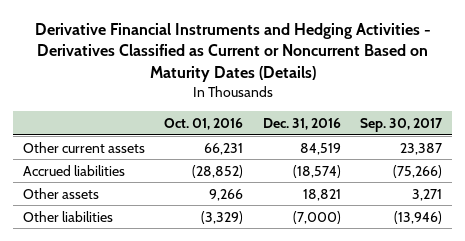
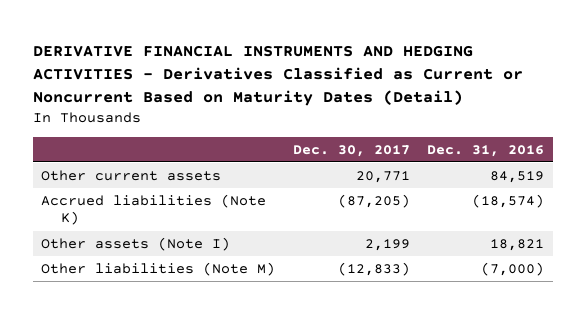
- Derivative Financial Instruments and Hedging Activities - Derivatives Classified as Current or Noncurrent Based on Maturity Dates (Details)
+ DERIVATIVE FINANCIAL INSTRUMENTS AND HEDGING ACTIVITIES - Derivatives Classified as Current or Noncurrent Based on Maturity Dates (Detail)
- | Oct. 01, 2016 | Dec. 31, 2016 | Sep. 30, 2017
+ | Dec. 30, 2017 | Dec. 31, 2016
- Accrued liabilities | (28,852) | (18,574) | (75,266)
- Other assets | 9,266 | 18,821 | 3,271
- Other liabilities | (3,329) | (7,000) | (13,946)
+ Accrued liabilities (Note K) | (87,205) | (18,574)
+ Other assets (Note I) | 2,199 | 18,821
+ Other liabilities (Note M) | (12,833) | (7,000)

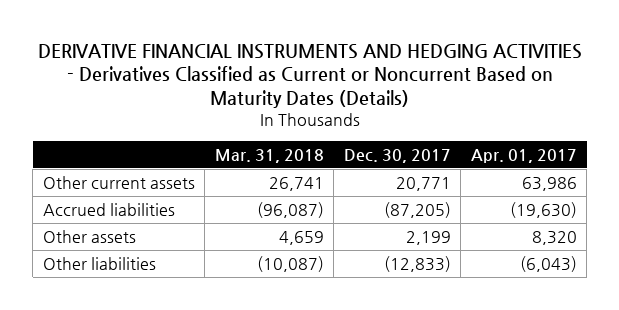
- DERIVATIVE FINANCIAL INSTRUMENTS AND HEDGING ACTIVITIES - Derivatives Classified as Current or Noncurrent Based on Maturity Dates (Detail)
+ DERIVATIVE FINANCIAL INSTRUMENTS AND HEDGING ACTIVITIES - Derivatives Classified as Current or Noncurrent Based on Maturity Dates (Details)
- | Dec. 30, 2017 | Dec. 31, 2016
+ | Mar. 31, 2018 | Dec. 30, 2017 | Apr. 01, 2017
- Accrued liabilities (Note K) | (87,205) | (18,574)
- Other assets (Note I) | 2,199 | 18,821
- Other liabilities (Note M) | (12,833) | (7,000)
+ Accrued liabilities | (96,087) | (87,205) | (19,630)
+ Other assets | 4,659 | 2,199 | 8,320
+ Other liabilities | (10,087) | (12,833) | (6,043)

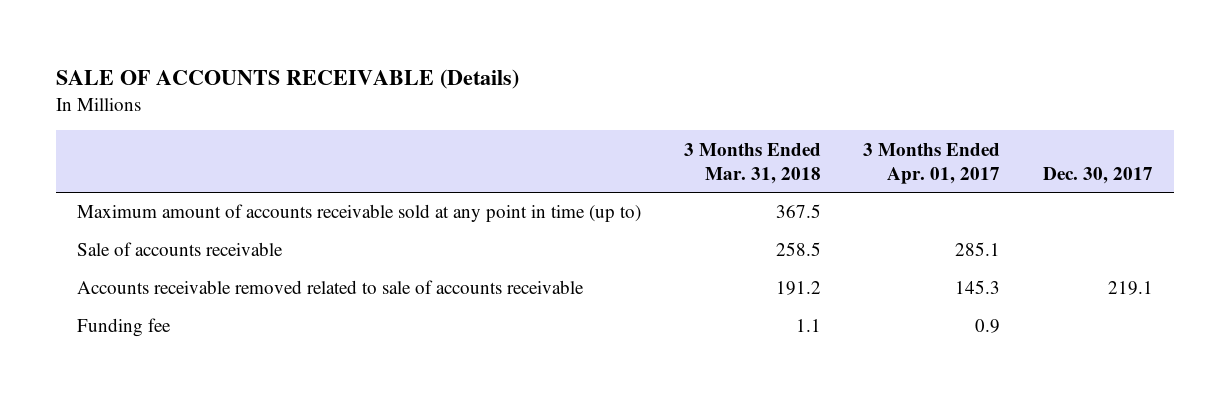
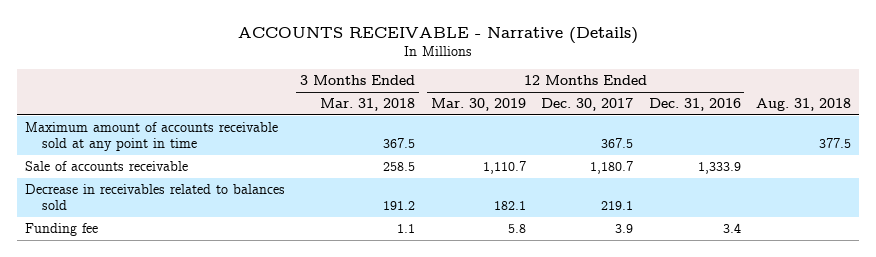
- SALE OF ACCOUNTS RECEIVABLE (Details)
+ ACCOUNTS RECEIVABLE - Narrative (Details)
- | 3 Months Ended Mar. 31, 2018 | 3 Months Ended Apr. 01, 2017 | Dec. 30, 2017
+ | 3 Months Ended Mar. 31, 2018 | 12 Months Ended Mar. 30, 2019 | 12 Months Ended Dec. 30, 2017 | 12 Months Ended Dec. 31, 2016 | Aug. 31, 2018
- Maximum amount of accounts receivable sold at any point in time (up to) | 367.5 | |
+ Maximum amount of accounts receivable sold at any point in time | 367.5 | | 367.5 | | 377.5
- Accounts receivable removed related to sale of accounts receivable | 191.2 | 145.3 | 219.1
+ Decrease in receivables related to balances sold | 191.2 | 182.1 | 219.1 | |

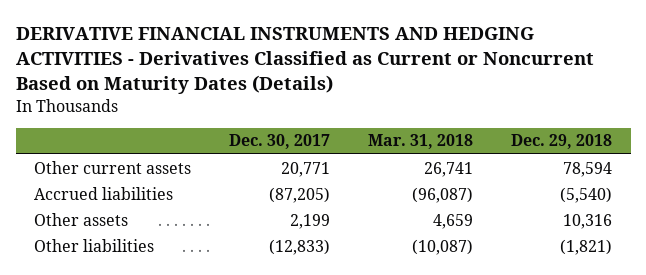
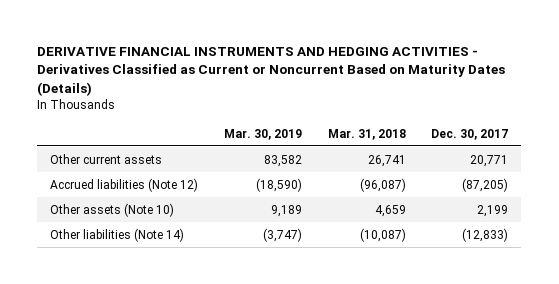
- | Dec. 30, 2017 | Mar. 31, 2018 | Dec. 29, 2018
+ | Mar. 30, 2019 | Mar. 31, 2018 | Dec. 30, 2017
- Accrued liabilities | (87,205) | (96,087) | (5,540)
- Other assets | 2,199 | 4,659 | 10,316
- Other liabilities | (12,833) | (10,087) | (1,821)
+ Accrued liabilities (Note 12) | (18,590) | (96,087) | (87,205)
+ Other assets (Note 10) | 9,189 | 4,659 | 2,199
+ Other liabilities (Note 14) | (3,747) | (10,087) | (12,833)

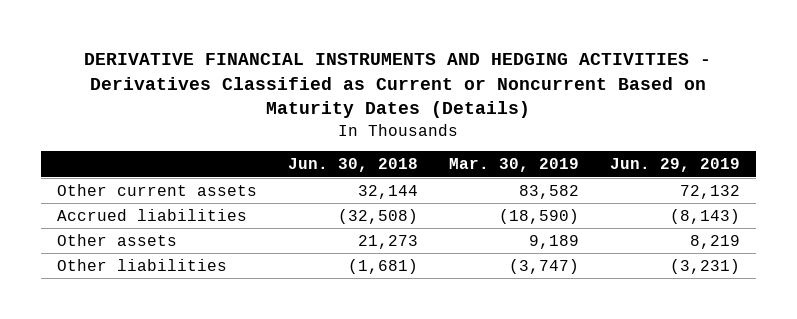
- | Mar. 30, 2019 | Mar. 31, 2018 | Dec. 30, 2017
+ | Jun. 30, 2018 | Mar. 30, 2019 | Jun. 29, 2019
- Accrued liabilities (Note 12) | (18,590) | (96,087) | (87,205)
- Other assets (Note 10) | 9,189 | 4,659 | 2,199
- Other liabilities (Note 14) | (3,747) | (10,087) | (12,833)
+ Accrued liabilities | (32,508) | (18,590) | (8,143)
+ Other assets | 21,273 | 9,189 | 8,219
+ Other liabilities | (1,681) | (3,747) | (3,231)

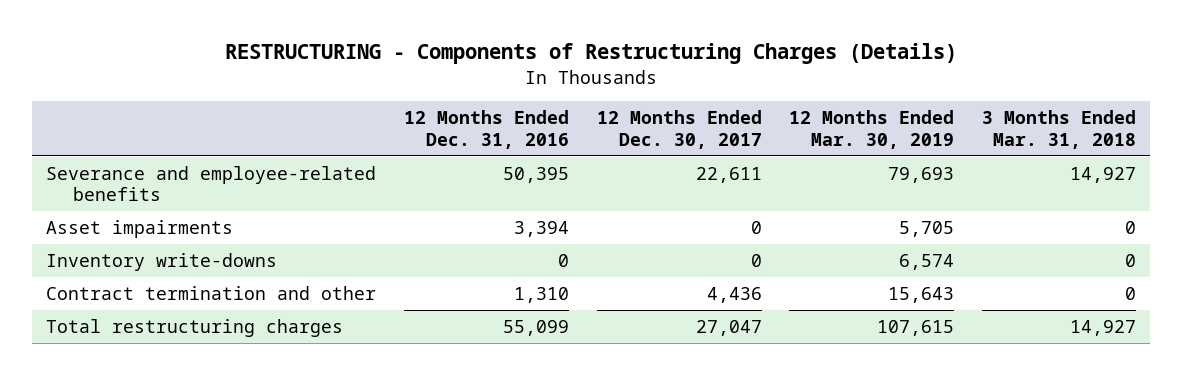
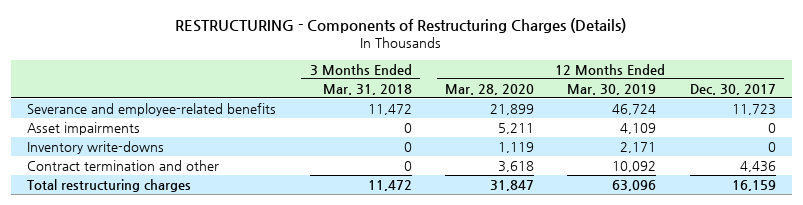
- | 12 Months Ended Dec. 31, 2016 | 12 Months Ended Dec. 30, 2017 | 12 Months Ended Mar. 30, 2019 | 3 Months Ended Mar. 31, 2018
+ | 3 Months Ended Mar. 31, 2018 | 12 Months Ended Mar. 28, 2020 | 12 Months Ended Mar. 30, 2019 | 12 Months Ended Dec. 30, 2017
- Severance and employee-related benefits | 50,395 | 22,611 | 79,693 | 14,927
- Asset impairments | 3,394 | 0 | 5,705 | 0
- Inventory write-downs | 0 | 0 | 6,574 | 0
- Contract termination and other | 1,310 | 4,436 | 15,643 | 0
- Total restructuring charges | 55,099 | 27,047 | 107,615 | 14,927
+ Severance and employee-related benefits | 11,472 | 21,899 | 46,724 | 11,723
+ Asset impairments | 0 | 5,211 | 4,109 | 0
+ Inventory write-downs | 0 | 1,119 | 2,171 | 0
+ Contract termination and other | 0 | 3,618 | 10,092 | 4,436
+ Total restructuring charges | 11,472 | 31,847 | 63,096 | 16,159

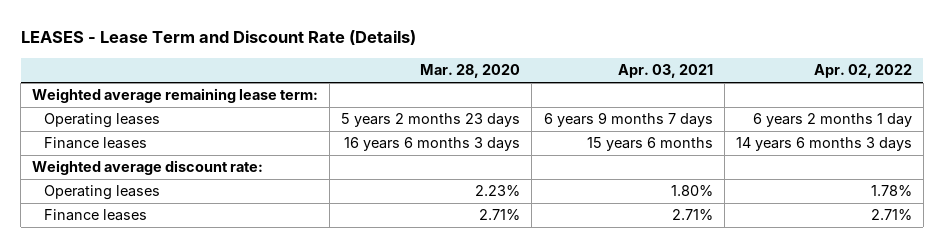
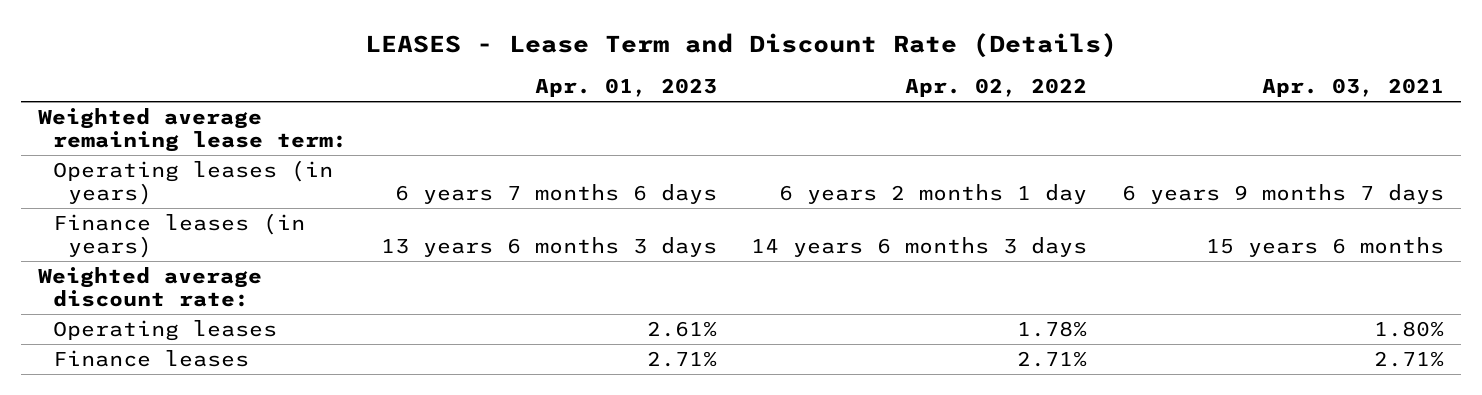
- | Mar. 28, 2020 | Apr. 03, 2021 | Apr. 02, 2022
+ | Apr. 01, 2023 | Apr. 02, 2022 | Apr. 03, 2021
- Operating leases | 5 years 2 months 23 days | 6 years 9 months 7 days | 6 years 2 months 1 day
- Finance leases | 16 years 6 months 3 days | 15 years 6 months | 14 years 6 months 3 days
+ Operating leases (in years) | 6 years 7 months 6 days | 6 years 2 months 1 day | 6 years 9 months 7 days
+ Finance leases (in years) | 13 years 6 months 3 days | 14 years 6 months 3 days | 15 years 6 months

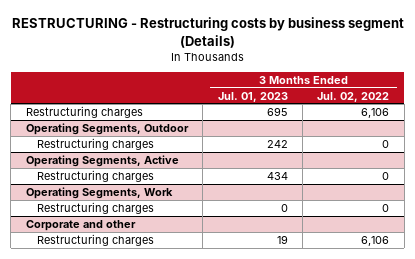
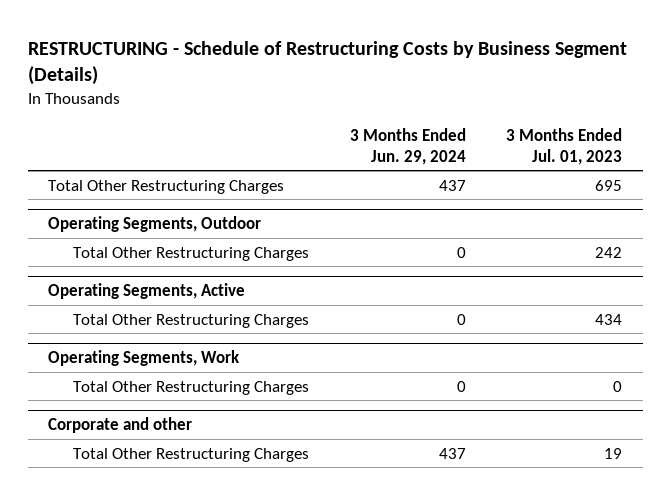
- RESTRUCTURING - Restructuring costs by business segment (Details)
+ RESTRUCTURING - Schedule of Restructuring Costs by Business Segment (Details)
- | 3 Months Ended Jul. 01, 2023 | 3 Months Ended Jul. 02, 2022
+ | 3 Months Ended Jun. 29, 2024 | 3 Months Ended Jul. 01, 2023
- Restructuring charges | 695 | 6,106
+ Total Other Restructuring Charges | 437 | 695
@ Operating Segments, Outdoor
- Restructuring charges | 242 | 0
+ Total Other Restructuring Charges | 0 | 242
@ Operating Segments, Active
- Restructuring charges | 434 | 0
+ Total Other Restructuring Charges | 0 | 434
@ Operating Segments, Work
- Restructuring charges | 0 | 0
+ Total Other Restructuring Charges | 0 | 0
@ Corporate and other
- Restructuring charges | 19 | 6,106
+ Total Other Restructuring Charges | 437 | 19

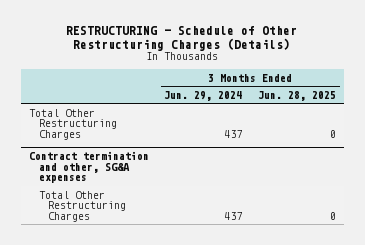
- RESTRUCTURING - Schedule of Restructuring Costs by Business Segment (Details)
+ RESTRUCTURING - Schedule of Other Restructuring Charges (Details)
- | 3 Months Ended Jun. 29, 2024 | 3 Months Ended Jul. 01, 2023
+ | 3 Months Ended Jun. 29, 2024 | 3 Months Ended Jun. 28, 2025
- Operating Segments, Outdoor
- Total Other Restructuring Charges | 0 | 242
- Operating Segments, Active
- Total Other Restructuring Charges | 0 | 434
- Operating Segments, Work
- Total Other Restructuring Charges | 0 | 0
- Corporate and other
+ Contract termination and other, SG&A expenses

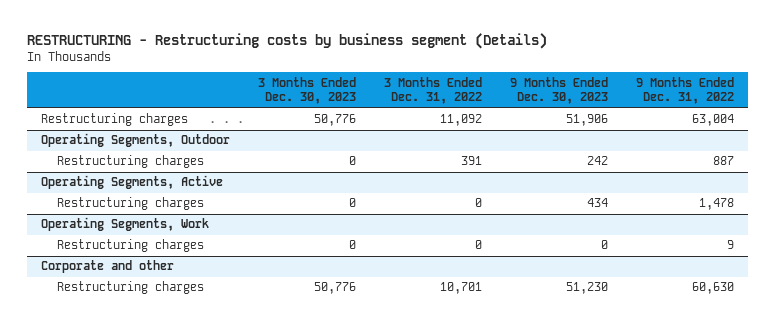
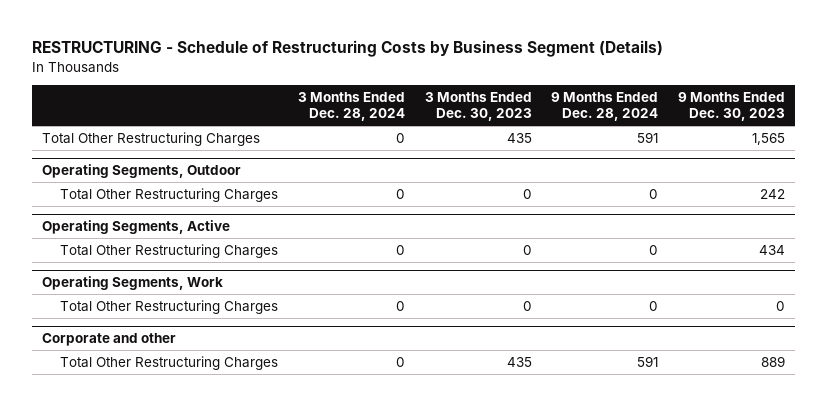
- RESTRUCTURING - Restructuring costs by business segment (Details)
+ RESTRUCTURING - Schedule of Restructuring Costs by Business Segment (Details)
- | 3 Months Ended Dec. 30, 2023 | 3 Months Ended Dec. 31, 2022 | 9 Months Ended Dec. 30, 2023 | 9 Months Ended Dec. 31, 2022
+ | 3 Months Ended Dec. 28, 2024 | 3 Months Ended Dec. 30, 2023 | 9 Months Ended Dec. 28, 2024 | 9 Months Ended Dec. 30, 2023
- Restructuring charges | 50,776 | 11,092 | 51,906 | 63,004
+ Total Other Restructuring Charges | 0 | 435 | 591 | 1,565
@ Operating Segments, Outdoor
- Restructuring charges | 0 | 391 | 242 | 887
+ Total Other Restructuring Charges | 0 | 0 | 0 | 242
@ Operating Segments, Active
- Restructuring charges | 0 | 0 | 434 | 1,478
+ Total Other Restructuring Charges | 0 | 0 | 0 | 434
@ Operating Segments, Work
- Restructuring charges | 0 | 0 | 0 | 9
+ Total Other Restructuring Charges | 0 | 0 | 0 | 0
@ Corporate and other
- Restructuring charges | 50,776 | 10,701 | 51,230 | 60,630
+ Total Other Restructuring Charges | 0 | 435 | 591 | 889

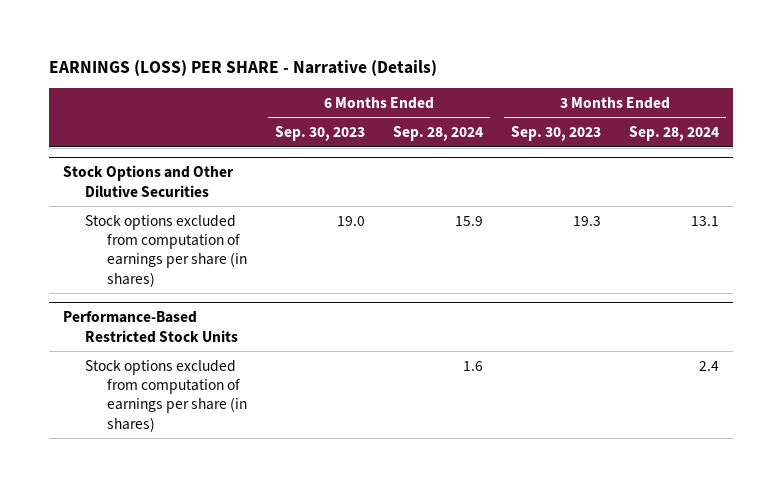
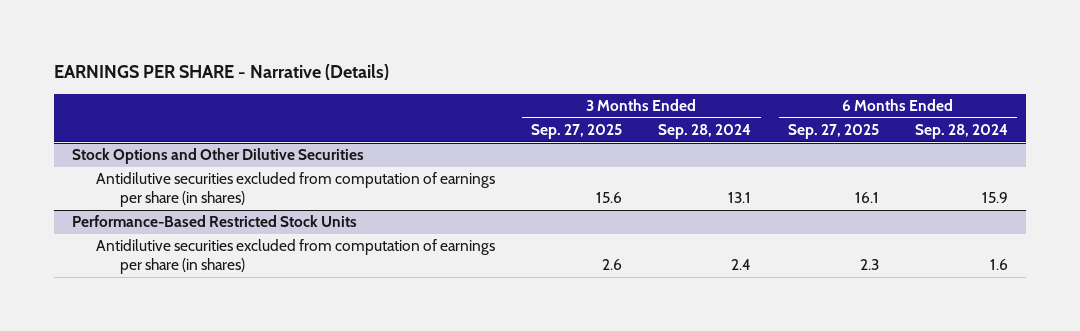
- EARNINGS (LOSS) PER SHARE - Narrative (Details)
+ EARNINGS PER SHARE - Narrative (Details)
- | 6 Months Ended Sep. 30, 2023 | 6 Months Ended Sep. 28, 2024 | 3 Months Ended Sep. 30, 2023 | 3 Months Ended Sep. 28, 2024
+ | 3 Months Ended Sep. 27, 2025 | 3 Months Ended Sep. 28, 2024 | 6 Months Ended Sep. 27, 2025 | 6 Months Ended Sep. 28, 2024
@ Stock Options and Other Dilutive Securities
- Stock options excluded from computation of earnings per share (in shares) | 19.0 | 15.9 | 19.3 | 13.1
+ Antidilutive securities excluded from computation of earnings per share (in shares) | 15.6 | 13.1 | 16.1 | 15.9
@ Performance-Based Restricted Stock Units
- Stock options excluded from computation of earnings per share (in shares) | | 1.6 | | 2.4
+ Antidilutive securities excluded from computation of earnings per share (in shares) | 2.6 | 2.4 | 2.3 | 1.6

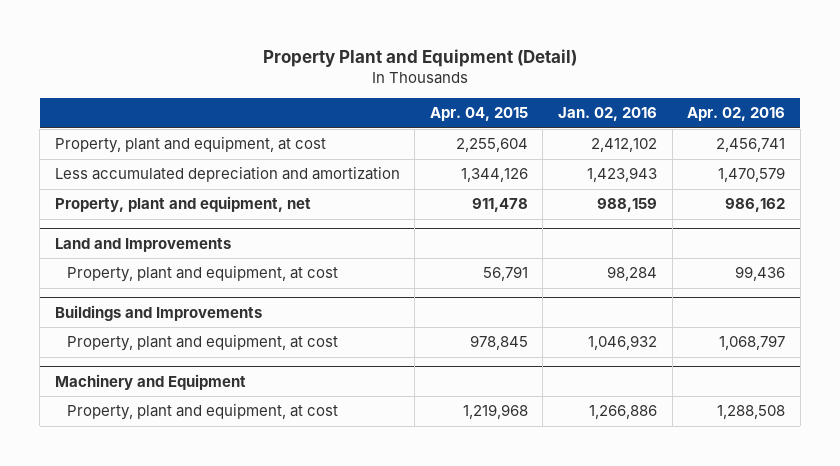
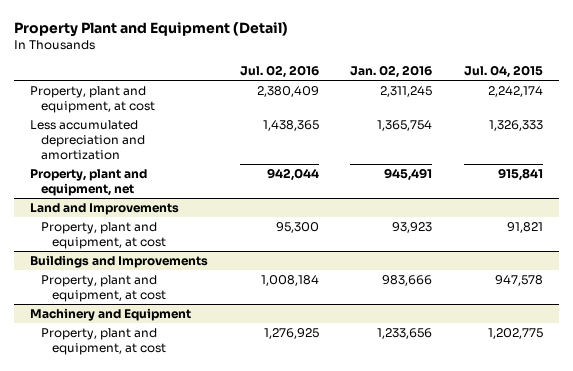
- | Apr. 04, 2015 | Jan. 02, 2016 | Apr. 02, 2016
+ | Jul. 02, 2016 | Jan. 02, 2016 | Jul. 04, 2015
- Property, plant and equipment, at cost | 2,255,604 | 2,412,102 | 2,456,741
- Less accumulated depreciation and amortization | 1,344,126 | 1,423,943 | 1,470,579
- Property, plant and equipment, net | 911,478 | 988,159 | 986,162
+ Property, plant and equipment, at cost | 2,380,409 | 2,311,245 | 2,242,174
+ Less accumulated depreciation and amortization | 1,438,365 | 1,365,754 | 1,326,333
+ Property, plant and equipment, net | 942,044 | 945,491 | 915,841
@ Land and Improvements
- Property, plant and equipment, at cost | 56,791 | 98,284 | 99,436
+ Property, plant and equipment, at cost | 95,300 | 93,923 | 91,821
@ Buildings and Improvements
- Property, plant and equipment, at cost | 978,845 | 1,046,932 | 1,068,797
+ Property, plant and equipment, at cost | 1,008,184 | 983,666 | 947,578
@ Machinery and Equipment
- Property, plant and equipment, at cost | 1,219,968 | 1,266,886 | 1,288,508
+ Property, plant and equipment, at cost | 1,276,925 | 1,233,656 | 1,202,775

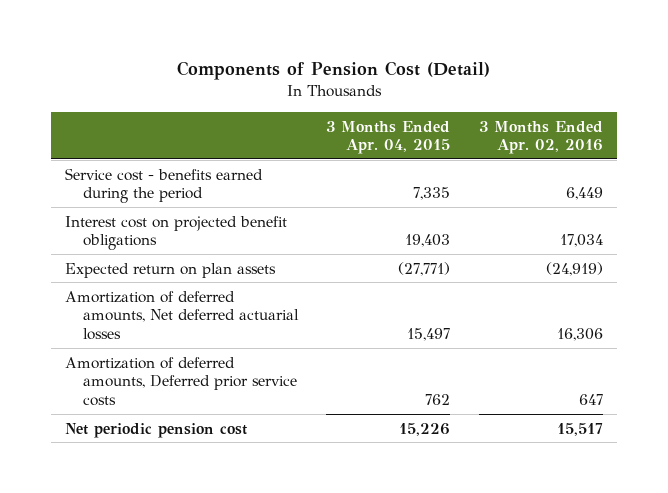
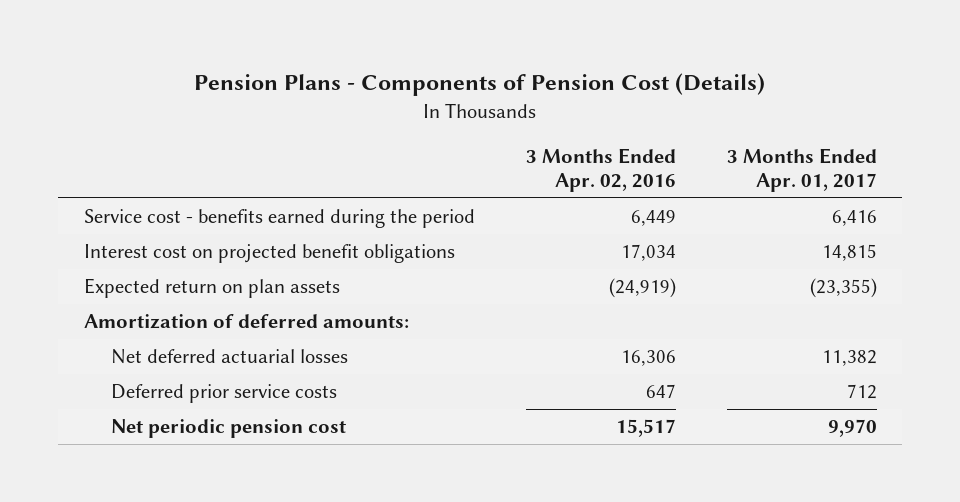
- Components of Pension Cost (Detail)
+ Pension Plans - Components of Pension Cost (Details)
- | 3 Months Ended Apr. 04, 2015 | 3 Months Ended Apr. 02, 2016
+ | 3 Months Ended Apr. 02, 2016 | 3 Months Ended Apr. 01, 2017
- Amortization of deferred amounts, Net deferred actuarial losses | 15,497 | 16,306
- Amortization of deferred amounts, Deferred prior service costs | 762 | 647
+ Amortization of deferred amounts:
+ Net deferred actuarial losses | 16,306 | 11,382
+ Deferred prior service costs | 647 | 712

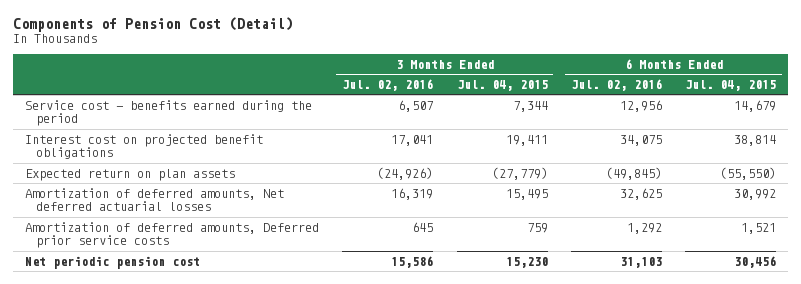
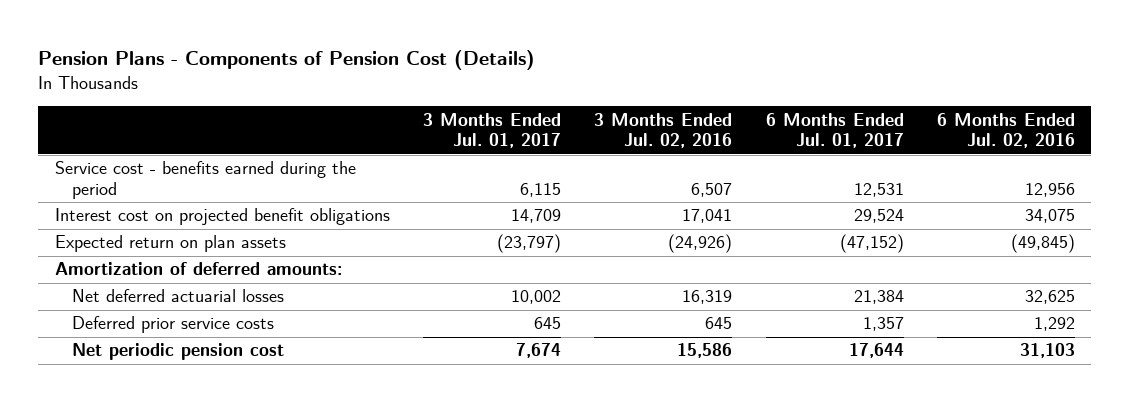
- Components of Pension Cost (Detail)
+ Pension Plans - Components of Pension Cost (Details)
- | 3 Months Ended Jul. 02, 2016 | 3 Months Ended Jul. 04, 2015 | 6 Months Ended Jul. 02, 2016 | 6 Months Ended Jul. 04, 2015
+ | 3 Months Ended Jul. 01, 2017 | 3 Months Ended Jul. 02, 2016 | 6 Months Ended Jul. 01, 2017 | 6 Months Ended Jul. 02, 2016
- Amortization of deferred amounts, Net deferred actuarial losses | 16,319 | 15,495 | 32,625 | 30,992
- Amortization of deferred amounts, Deferred prior service costs | 645 | 759 | 1,292 | 1,521
+ Amortization of deferred amounts:
+ Net deferred actuarial losses | 10,002 | 16,319 | 21,384 | 32,625
+ Deferred prior service costs | 645 | 645 | 1,357 | 1,292

